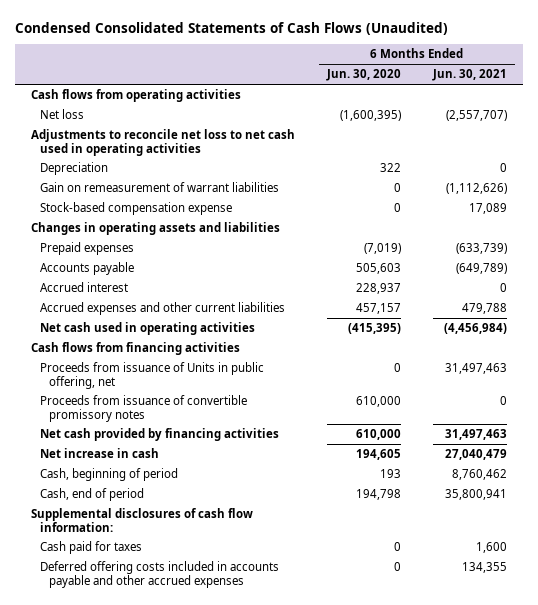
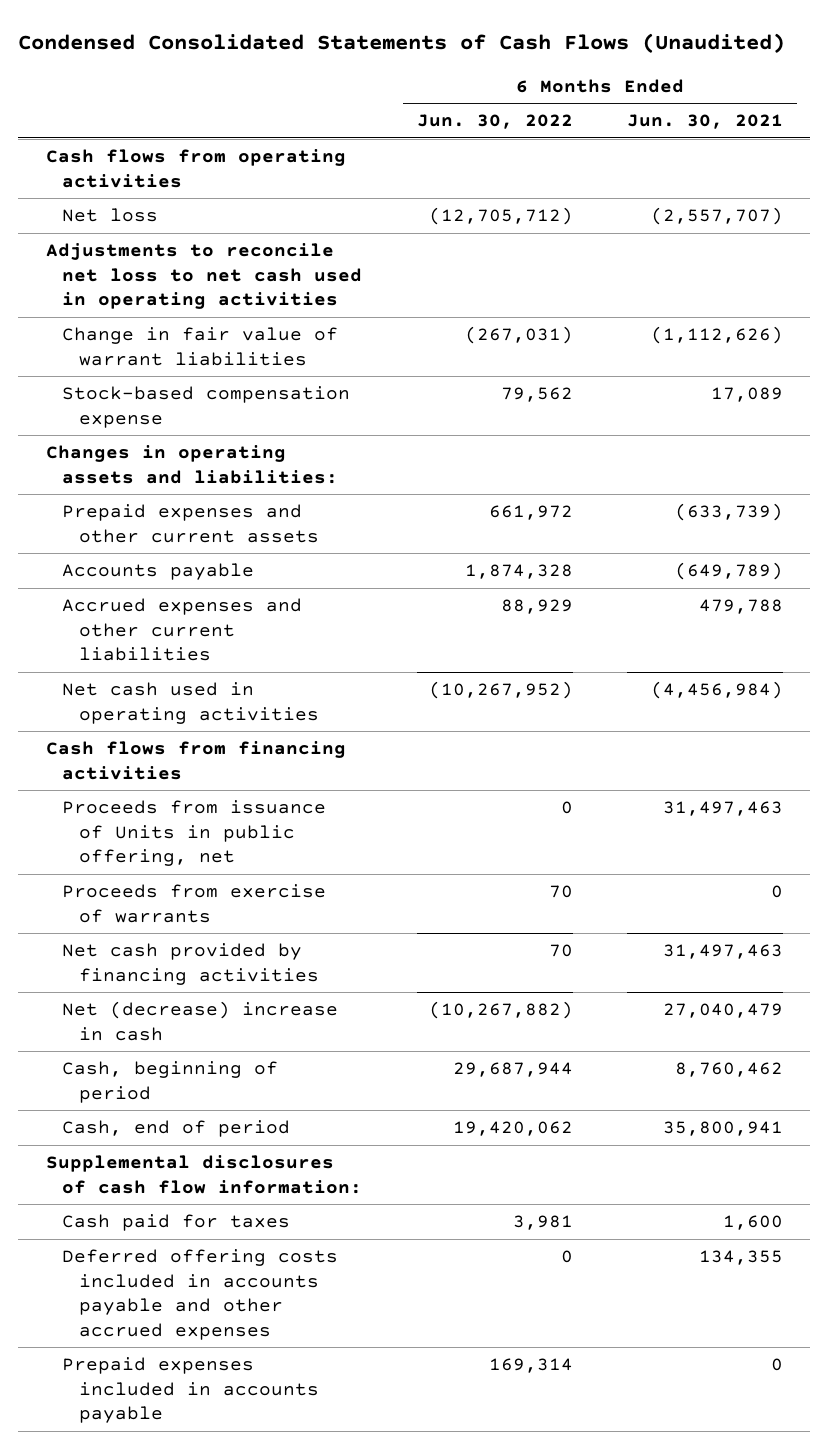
- | 6 Months Ended Jun. 30, 2020 | 6 Months Ended Jun. 30, 2021
+ | 6 Months Ended Jun. 30, 2022 | 6 Months Ended Jun. 30, 2021
- Depreciation | 322 | 0
- Gain on remeasurement of warrant liabilities | 0 | (1,112,626)
+ Change in fair value of warrant liabilities | (267,031) | (1,112,626)
- Changes in operating assets and liabilities
- Prepaid expenses | (7,019) | (633,739)
+ Changes in operating assets and liabilities:
+ Prepaid expenses and other current assets | 661,972 | (633,739)
- Accrued interest | 228,937 | 0
- Proceeds from issuance of convertible promissory notes | 610,000 | 0
+ Proceeds from exercise of warrants | 70 | 0
- Net increase in cash | 194,605 | 27,040,479
+ Net (decrease) increase in cash | (10,267,882) | 27,040,479
+ Prepaid expenses included in accounts payable | 169,314 | 0

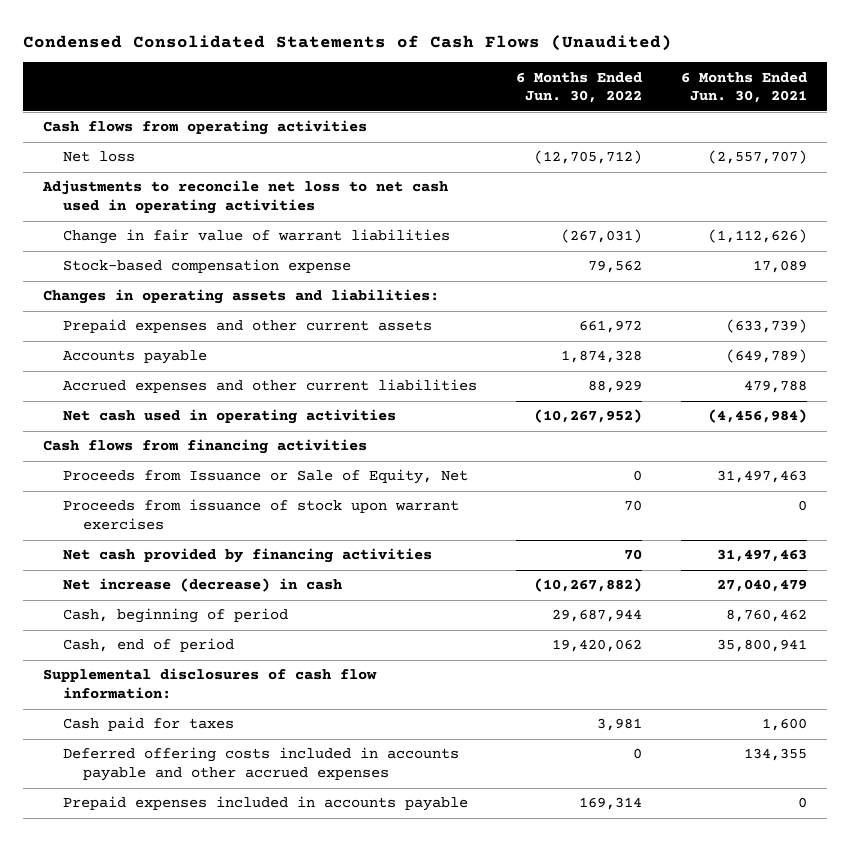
- Proceeds from issuance of Units in public offering, net | 0 | 31,497,463
- Proceeds from exercise of warrants | 70 | 0
+ Proceeds from Issuance or Sale of Equity, Net | 0 | 31,497,463
+ Proceeds from issuance of stock upon warrant exercises | 70 | 0
- Net (decrease) increase in cash | (10,267,882) | 27,040,479
+ Net increase (decrease) in cash | (10,267,882) | 27,040,479

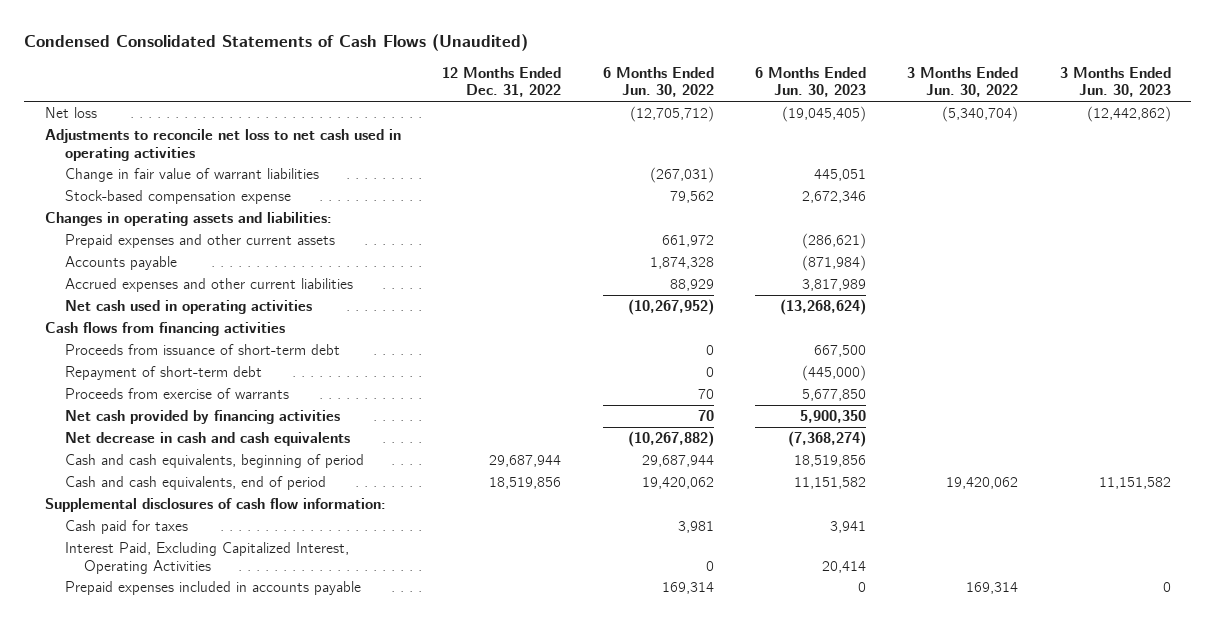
- | 6 Months Ended Jun. 30, 2022 | 6 Months Ended Jun. 30, 2021
+ | 12 Months Ended Dec. 31, 2022 | 6 Months Ended Jun. 30, 2022 | 6 Months Ended Jun. 30, 2023 | 3 Months Ended Jun. 30, 2022 | 3 Months Ended Jun. 30, 2023
- Cash flows from operating activities
- Proceeds from Issuance or Sale of Equity, Net | 0 | 31,497,463
- Proceeds from issuance of stock upon warrant exercises | 70 | 0
+ Proceeds from issuance of short-term debt | | 0 | 667,500 | |
+ Repayment of short-term debt | | 0 | (445,000) | |
+ Proceeds from exercise of warrants | | 70 | 5,677,850 | |
- Net increase (decrease) in cash | (10,267,882) | 27,040,479
- Cash, beginning of period | 29,687,944 | 8,760,462
- Cash, end of period | 19,420,062 | 35,800,941
+ Net decrease in cash and cash equivalents | | (10,267,882) | (7,368,274) | |
+ Cash and cash equivalents, beginning of period | 29,687,944 | 29,687,944 | 18,519,856 | |
+ Cash and cash equivalents, end of period | 18,519,856 | 19,420,062 | 11,151,582 | 19,420,062 | 11,151,582
- Deferred offering costs included in accounts payable and other accrued expenses | 0 | 134,355
+ Interest Paid, Excluding Capitalized Interest, Operating Activities | | 0 | 20,414 | |

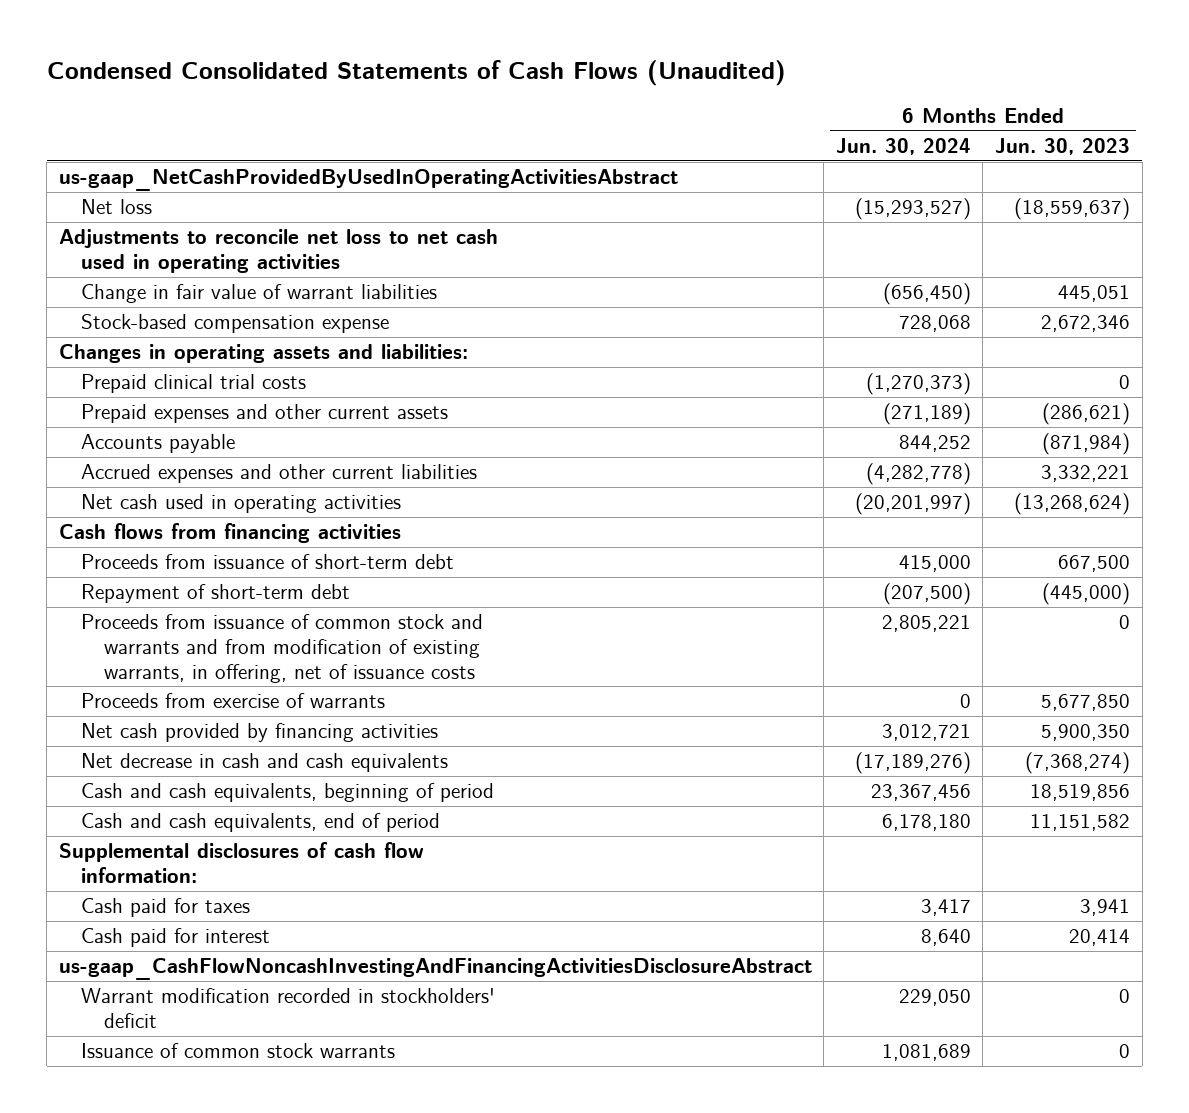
- | 12 Months Ended Dec. 31, 2022 | 6 Months Ended Jun. 30, 2022 | 6 Months Ended Jun. 30, 2023 | 3 Months Ended Jun. 30, 2022 | 3 Months Ended Jun. 30, 2023
+ | 6 Months Ended Jun. 30, 2024 | 6 Months Ended Jun. 30, 2023
- Net loss | | (12,705,712) | (19,045,405) | (5,340,704) | (12,442,862)
+ us-gaap_NetCashProvidedByUsedInOperatingActivitiesAbstract
+ Net loss | (15,293,527) | (18,559,637)
+ Prepaid clinical trial costs | (1,270,373) | 0
- Accrued expenses and other current liabilities | | 88,929 | 3,817,989 | |
+ Accrued expenses and other current liabilities | (4,282,778) | 3,332,221
+ Proceeds from issuance of common stock and warrants and from modification of existing warrants, in offering, net of issuance costs | 2,805,221 | 0
- Interest Paid, Excluding Capitalized Interest, Operating Activities | | 0 | 20,414 | |
- Prepaid expenses included in accounts payable | | 169,314 | 0 | 169,314 | 0
+ Cash paid for interest | 8,640 | 20,414
+ us-gaap_CashFlowNoncashInvestingAndFinancingActivitiesDisclosureAbstract
+ Warrant modification recorded in stockholders' deficit | 229,050 | 0
+ Issuance of common stock warrants | 1,081,689 | 0

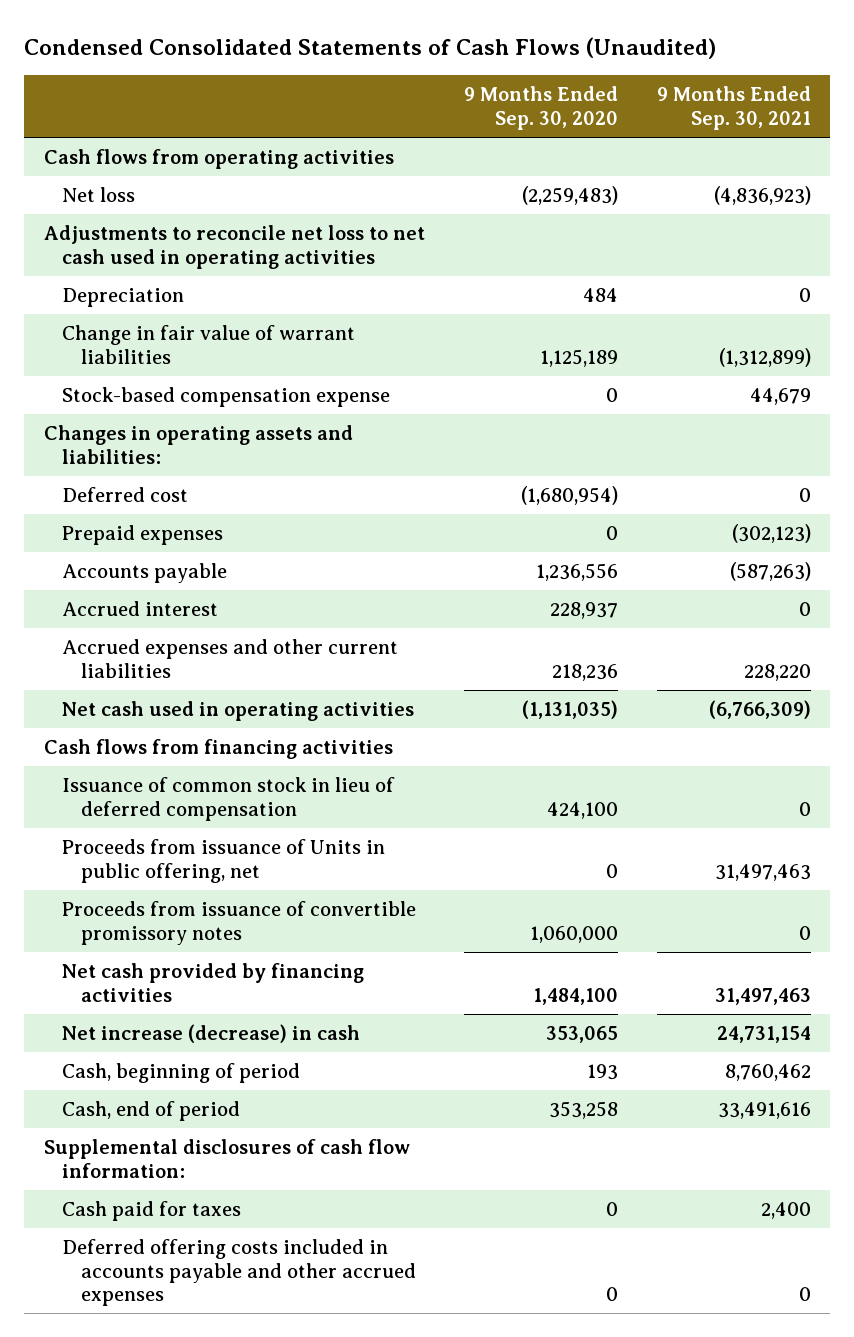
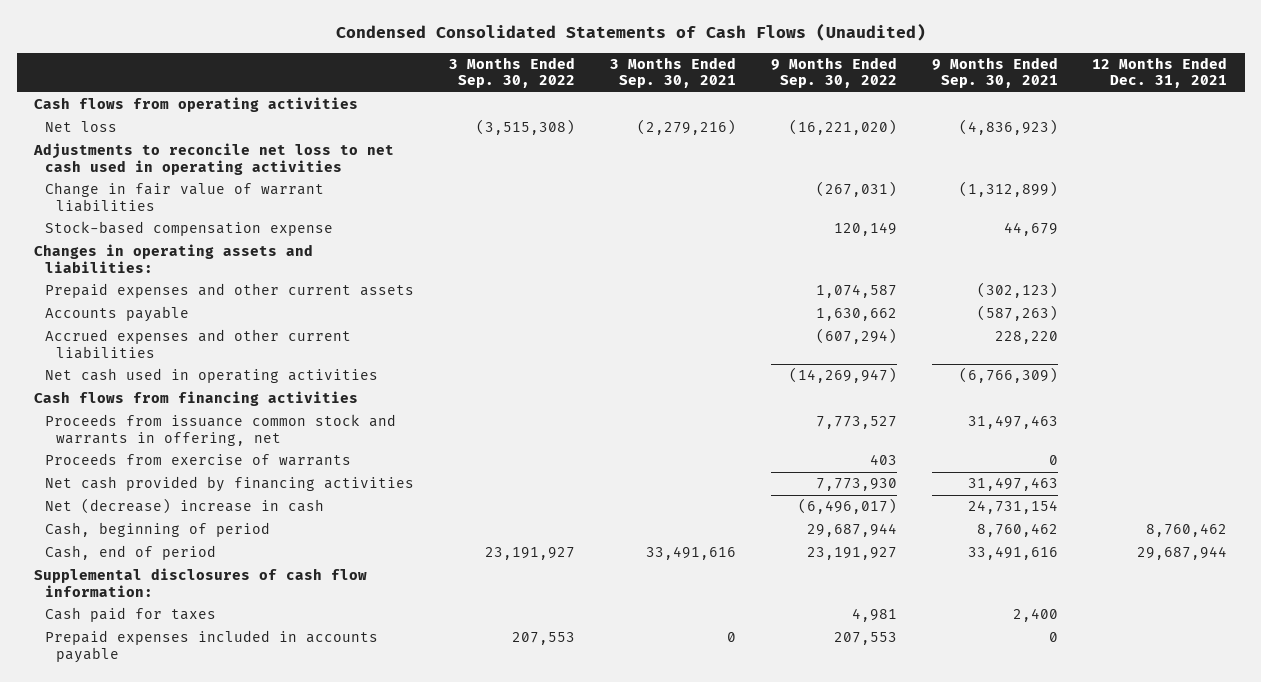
- | 9 Months Ended Sep. 30, 2020 | 9 Months Ended Sep. 30, 2021
+ | 3 Months Ended Sep. 30, 2022 | 3 Months Ended Sep. 30, 2021 | 9 Months Ended Sep. 30, 2022 | 9 Months Ended Sep. 30, 2021 | 12 Months Ended Dec. 31, 2021
- Depreciation | 484 | 0
- Deferred cost | (1,680,954) | 0
- Prepaid expenses | 0 | (302,123)
+ Prepaid expenses and other current assets | | | 1,074,587 | (302,123) |
- Accrued interest | 228,937 | 0
- Issuance of common stock in lieu of deferred compensation | 424,100 | 0
- Proceeds from issuance of Units in public offering, net | 0 | 31,497,463
- Proceeds from issuance of convertible promissory notes | 1,060,000 | 0
+ Proceeds from issuance common stock and warrants in offering, net | | | 7,773,527 | 31,497,463 |
+ Proceeds from exercise of warrants | | | 403 | 0 |
- Net increase (decrease) in cash | 353,065 | 24,731,154
+ Net (decrease) increase in cash | | | (6,496,017) | 24,731,154 |
- Deferred offering costs included in accounts payable and other accrued expenses | 0 | 0
+ Prepaid expenses included in accounts payable | 207,553 | 0 | 207,553 | 0 |

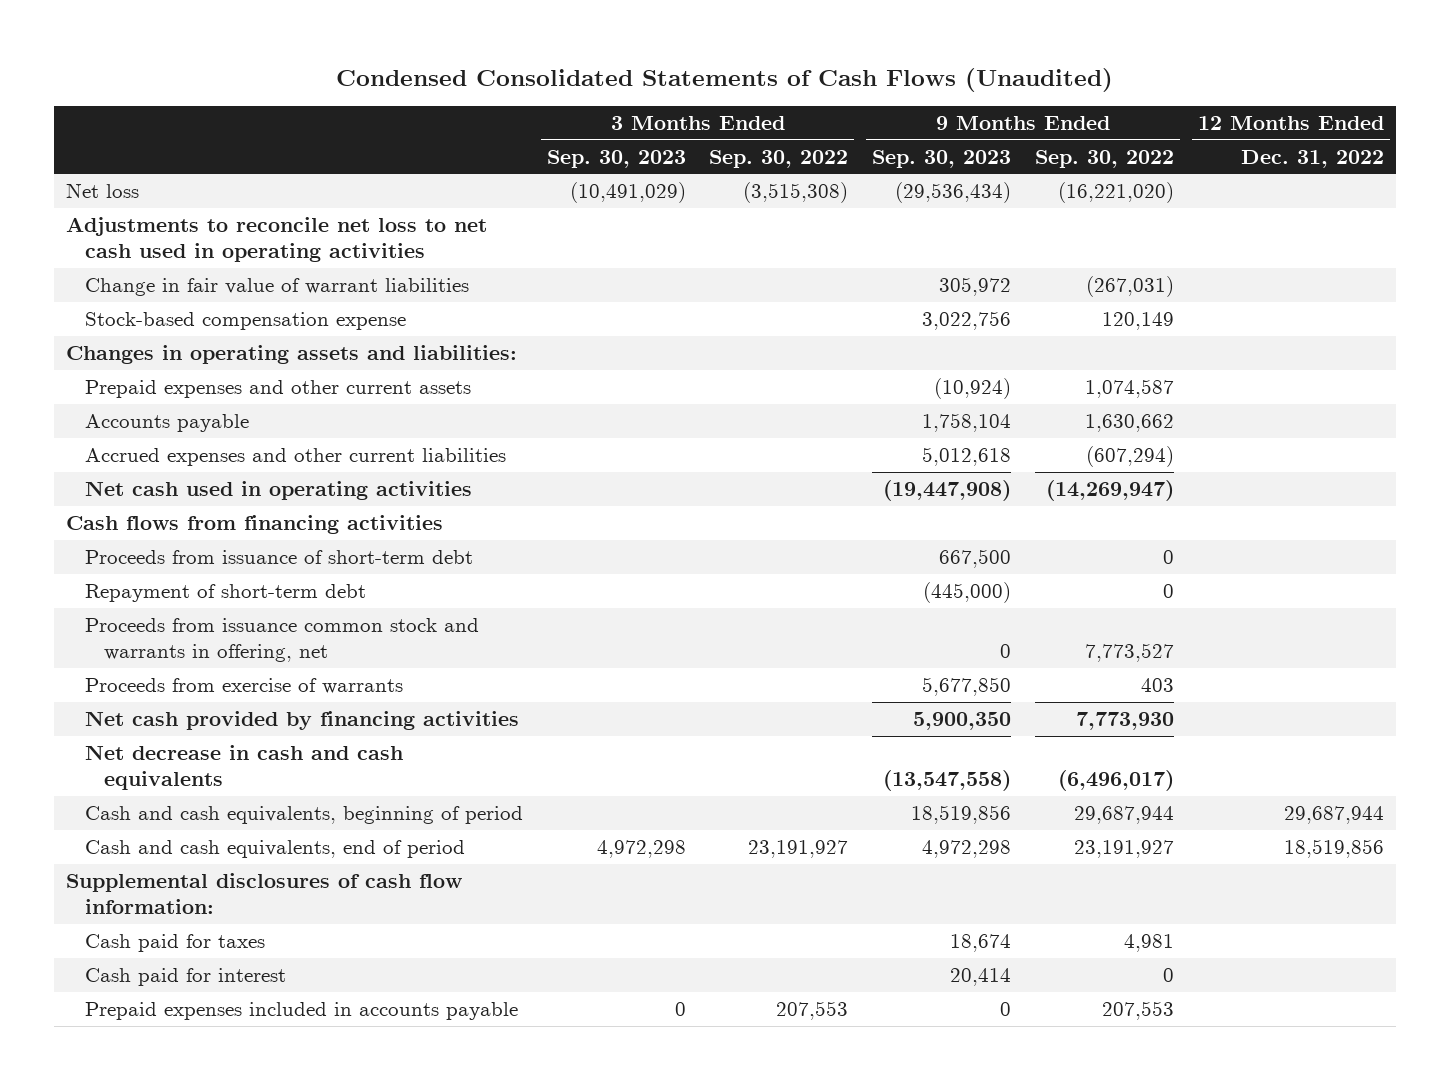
- | 3 Months Ended Sep. 30, 2022 | 3 Months Ended Sep. 30, 2021 | 9 Months Ended Sep. 30, 2022 | 9 Months Ended Sep. 30, 2021 | 12 Months Ended Dec. 31, 2021
+ | 3 Months Ended Sep. 30, 2023 | 3 Months Ended Sep. 30, 2022 | 9 Months Ended Sep. 30, 2023 | 9 Months Ended Sep. 30, 2022 | 12 Months Ended Dec. 31, 2022
- Cash flows from operating activities
+ Proceeds from issuance of short-term debt | | | 667,500 | 0 |
+ Repayment of short-term debt | | | (445,000) | 0 |
- Net (decrease) increase in cash | | | (6,496,017) | 24,731,154 |
- Cash, beginning of period | | | 29,687,944 | 8,760,462 | 8,760,462
- Cash, end of period | 23,191,927 | 33,491,616 | 23,191,927 | 33,491,616 | 29,687,944
+ Net decrease in cash and cash equivalents | | | (13,547,558) | (6,496,017) |
+ Cash and cash equivalents, beginning of period | | | 18,519,856 | 29,687,944 | 29,687,944
+ Cash and cash equivalents, end of period | 4,972,298 | 23,191,927 | 4,972,298 | 23,191,927 | 18,519,856
+ Cash paid for interest | | | 20,414 | 0 |

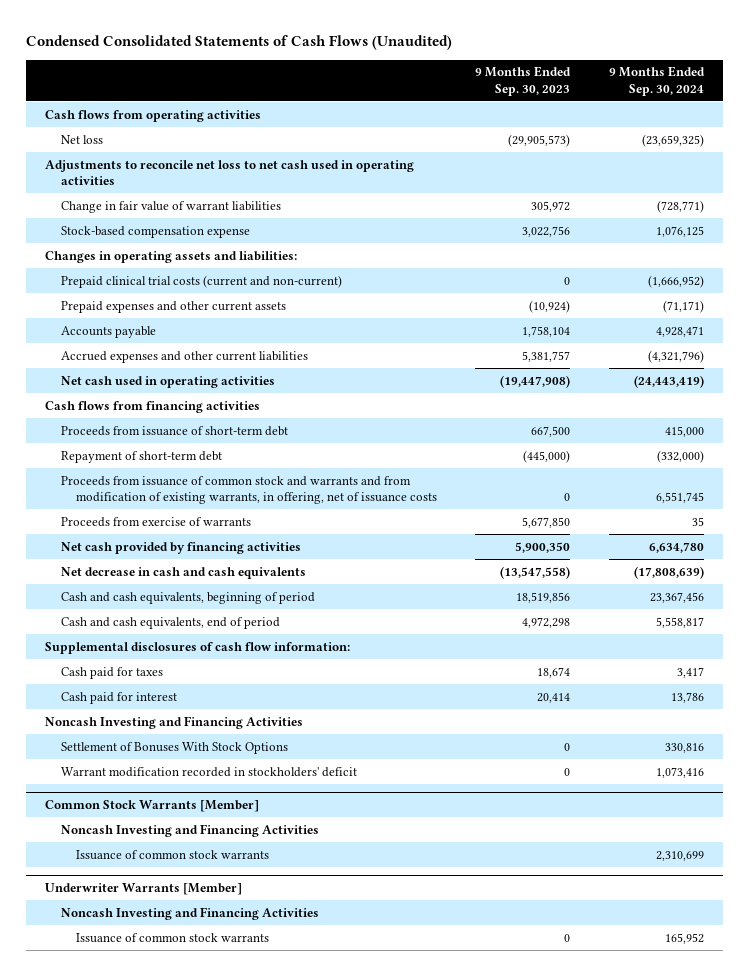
- | 3 Months Ended Sep. 30, 2023 | 3 Months Ended Sep. 30, 2022 | 9 Months Ended Sep. 30, 2023 | 9 Months Ended Sep. 30, 2022 | 12 Months Ended Dec. 31, 2022
+ | 9 Months Ended Sep. 30, 2023 | 9 Months Ended Sep. 30, 2024
- Net loss | (10,491,029) | (3,515,308) | (29,536,434) | (16,221,020) |
+ Cash flows from operating activities
+ Net loss | (29,905,573) | (23,659,325)
+ Prepaid clinical trial costs (current and non-current) | 0 | (1,666,952)
- Accrued expenses and other current liabilities | | | 5,012,618 | (607,294) |
+ Accrued expenses and other current liabilities | 5,381,757 | (4,321,796)
- Proceeds from issuance common stock and warrants in offering, net | | | 0 | 7,773,527 |
+ Proceeds from issuance of common stock and warrants and from modification of existing warrants, in offering, net of issuance costs | 0 | 6,551,745
- Prepaid expenses included in accounts payable | 0 | 207,553 | 0 | 207,553 |
+ Noncash Investing and Financing Activities
+ Settlement of Bonuses With Stock Options | 0 | 330,816
+ Warrant modification recorded in stockholders' deficit | 0 | 1,073,416
+ Common Stock Warrants [Member]
+ Noncash Investing and Financing Activities
+ Issuance of common stock warrants | | 2,310,699
+ Underwriter Warrants [Member]
+ Noncash Investing and Financing Activities
+ Issuance of common stock warrants | 0 | 165,952

